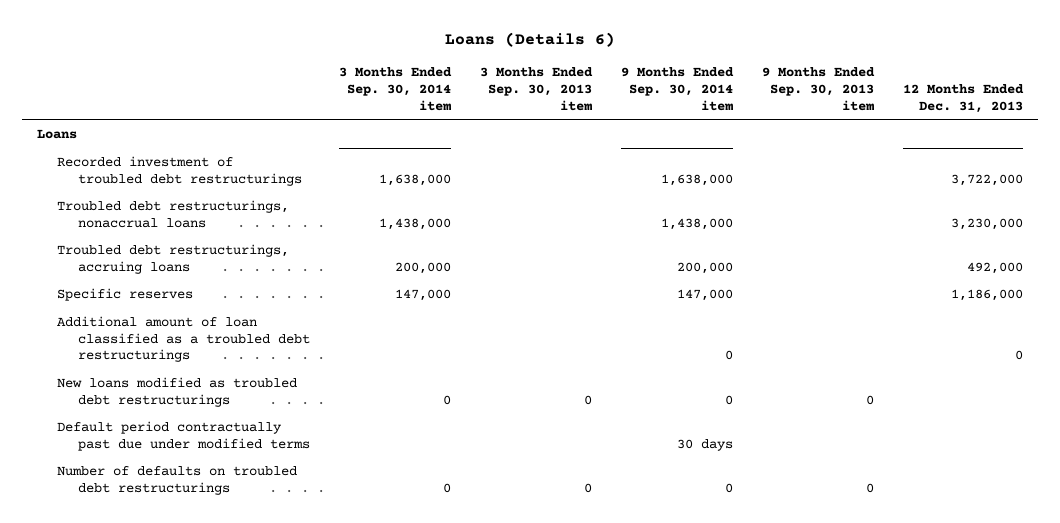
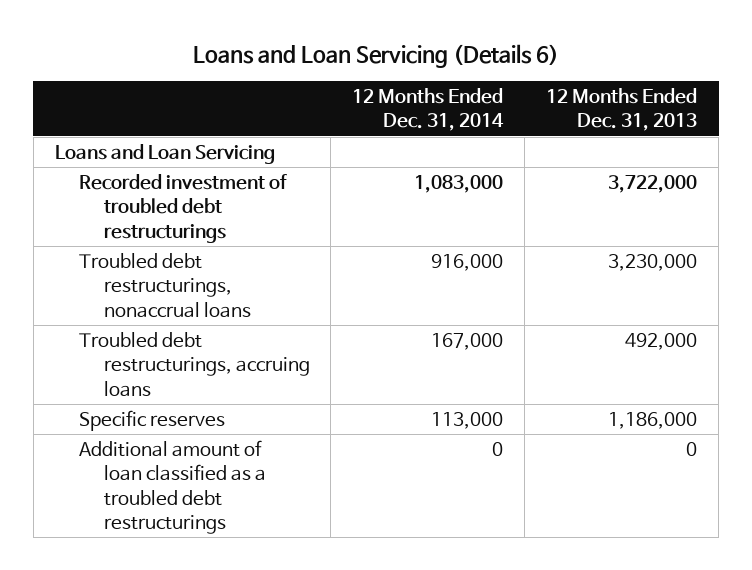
- Loans (Details 6)
+ Loans and Loan Servicing (Details 6)
- | 3 Months Ended Sep. 30, 2014 item | 3 Months Ended Sep. 30, 2013 item | 9 Months Ended Sep. 30, 2014 item | 9 Months Ended Sep. 30, 2013 item | 12 Months Ended Dec. 31, 2013
+ | 12 Months Ended Dec. 31, 2014 | 12 Months Ended Dec. 31, 2013
- Loans
+ Loans and Loan Servicing
- New loans modified as troubled debt restructurings | 0 | 0 | 0 | 0 |
- Default period contractually past due under modified terms | | | 30 days | |
- Number of defaults on troubled debt restructurings | 0 | 0 | 0 | 0 |

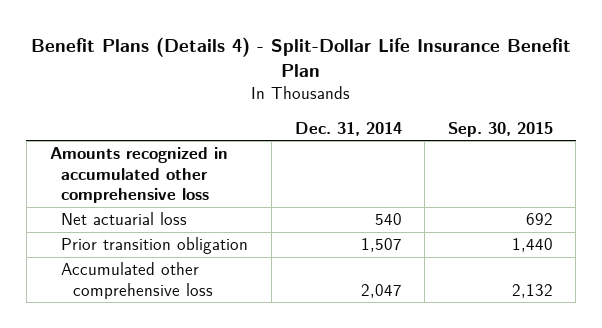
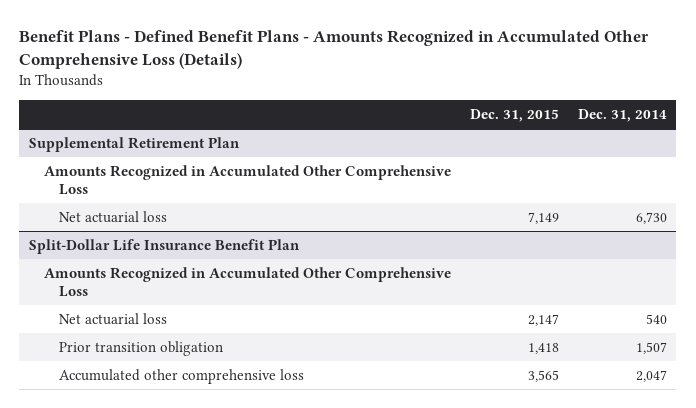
- Benefit Plans (Details 4) - Split-Dollar Life Insurance Benefit Plan
+ Benefit Plans - Defined Benefit Plans - Amounts Recognized in Accumulated Other Comprehensive Loss (Details)
- | Dec. 31, 2014 | Sep. 30, 2015
+ | Dec. 31, 2015 | Dec. 31, 2014
- Amounts recognized in accumulated other comprehensive loss
+ Supplemental Retirement Plan
+ Amounts Recognized in Accumulated Other Comprehensive Loss
+ Net actuarial loss | 7,149 | 6,730
+ Split-Dollar Life Insurance Benefit Plan
+ Amounts Recognized in Accumulated Other Comprehensive Loss

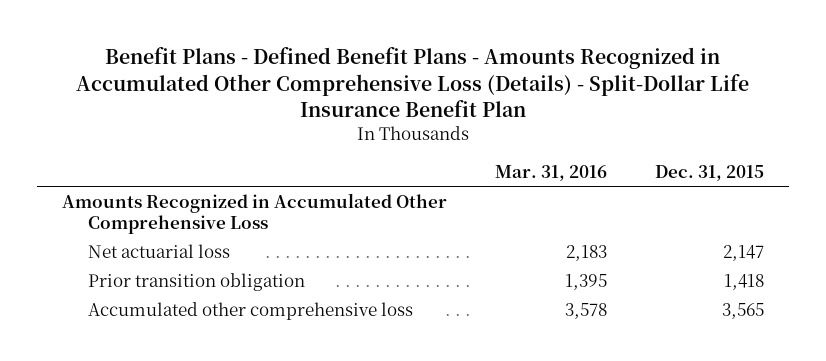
- Benefit Plans - Defined Benefit Plans - Amounts Recognized in Accumulated Other Comprehensive Loss (Details)
+ Benefit Plans - Defined Benefit Plans - Amounts Recognized in Accumulated Other Comprehensive Loss (Details) - Split-Dollar Life Insurance Benefit Plan
- | Dec. 31, 2015 | Dec. 31, 2014
+ | Mar. 31, 2016 | Dec. 31, 2015
- Supplemental Retirement Plan
- Net actuarial loss | 7,149 | 6,730
- Split-Dollar Life Insurance Benefit Plan
- Amounts Recognized in Accumulated Other Comprehensive Loss

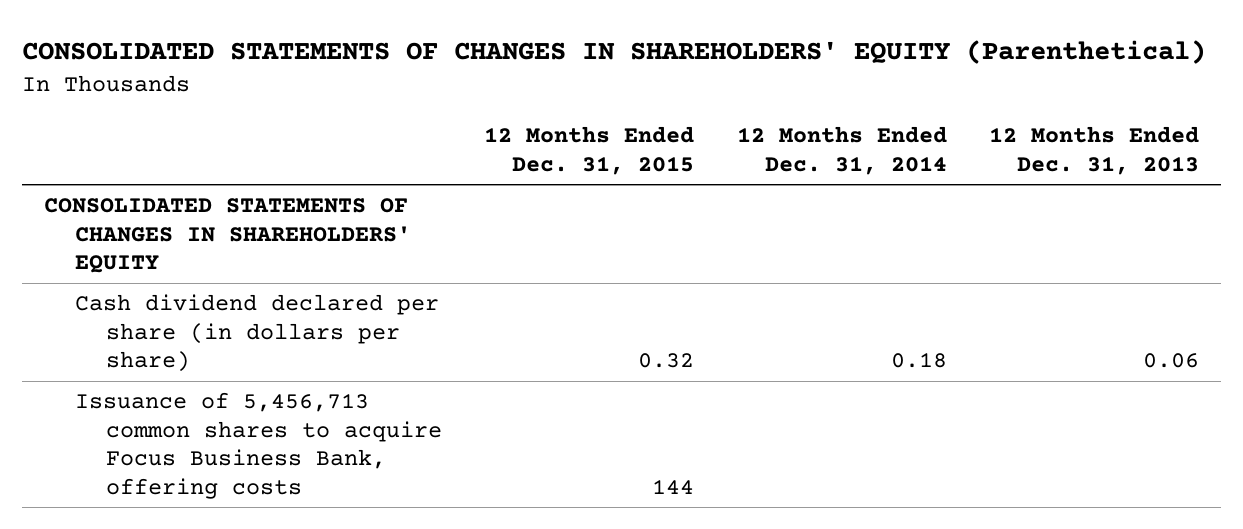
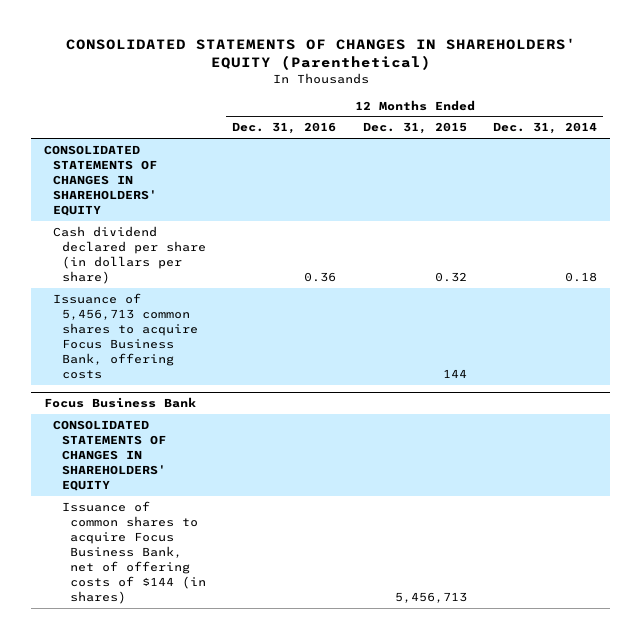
- | 12 Months Ended Dec. 31, 2015 | 12 Months Ended Dec. 31, 2014 | 12 Months Ended Dec. 31, 2013
+ | 12 Months Ended Dec. 31, 2016 | 12 Months Ended Dec. 31, 2015 | 12 Months Ended Dec. 31, 2014
+ Focus Business Bank
+ CONSOLIDATED STATEMENTS OF CHANGES IN SHAREHOLDERS' EQUITY
+ Issuance of common shares to acquire Focus Business Bank, net of offering costs of $144 (in shares) | | 5,456,713 |

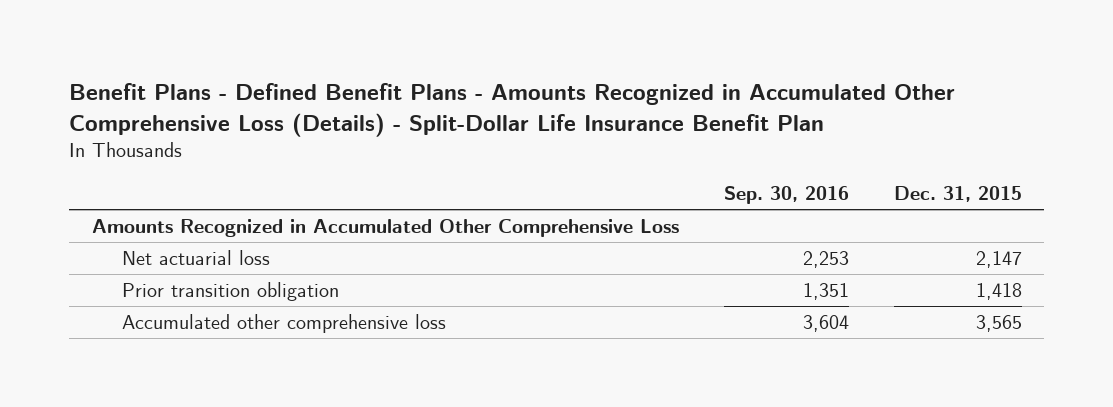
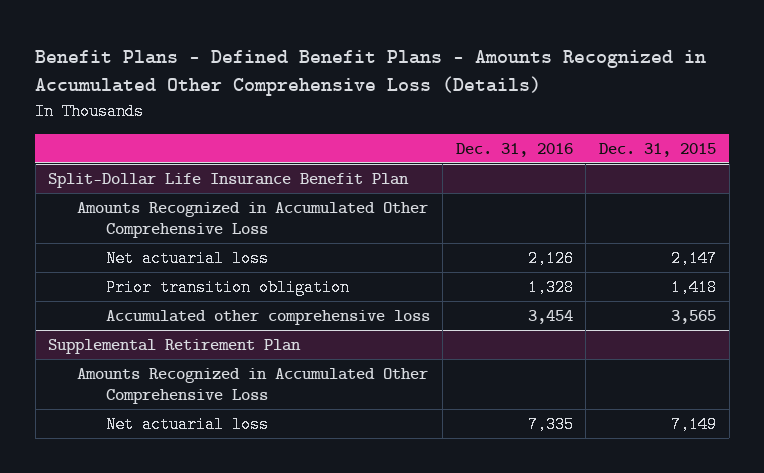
- Benefit Plans - Defined Benefit Plans - Amounts Recognized in Accumulated Other Comprehensive Loss (Details) - Split-Dollar Life Insurance Benefit Plan
+ Benefit Plans - Defined Benefit Plans - Amounts Recognized in Accumulated Other Comprehensive Loss (Details)
- | Sep. 30, 2016 | Dec. 31, 2015
+ | Dec. 31, 2016 | Dec. 31, 2015
+ Split-Dollar Life Insurance Benefit Plan
+ Supplemental Retirement Plan
+ Amounts Recognized in Accumulated Other Comprehensive Loss
+ Net actuarial loss | 7,335 | 7,149

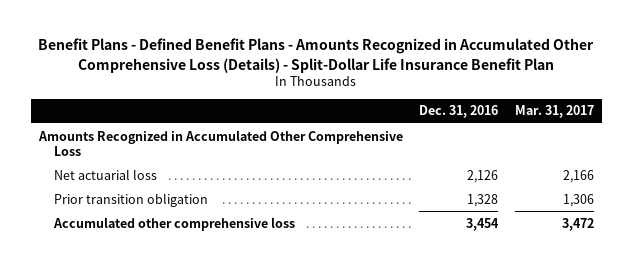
- Benefit Plans - Defined Benefit Plans - Amounts Recognized in Accumulated Other Comprehensive Loss (Details)
+ Benefit Plans - Defined Benefit Plans - Amounts Recognized in Accumulated Other Comprehensive Loss (Details) - Split-Dollar Life Insurance Benefit Plan
- | Dec. 31, 2016 | Dec. 31, 2015
+ | Dec. 31, 2016 | Mar. 31, 2017
- Split-Dollar Life Insurance Benefit Plan
- Supplemental Retirement Plan
- Amounts Recognized in Accumulated Other Comprehensive Loss
- Net actuarial loss | 7,335 | 7,149

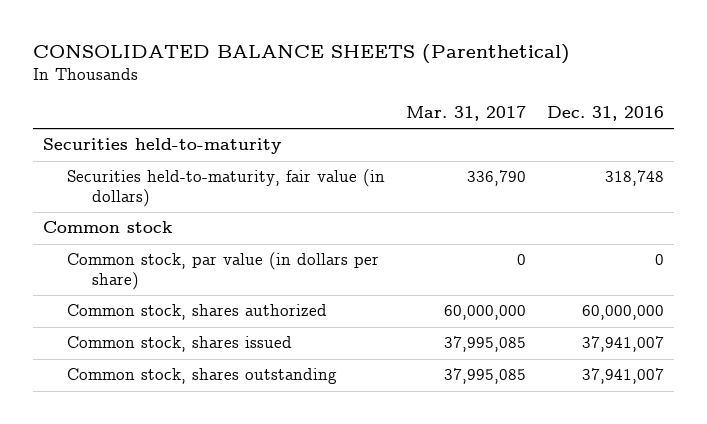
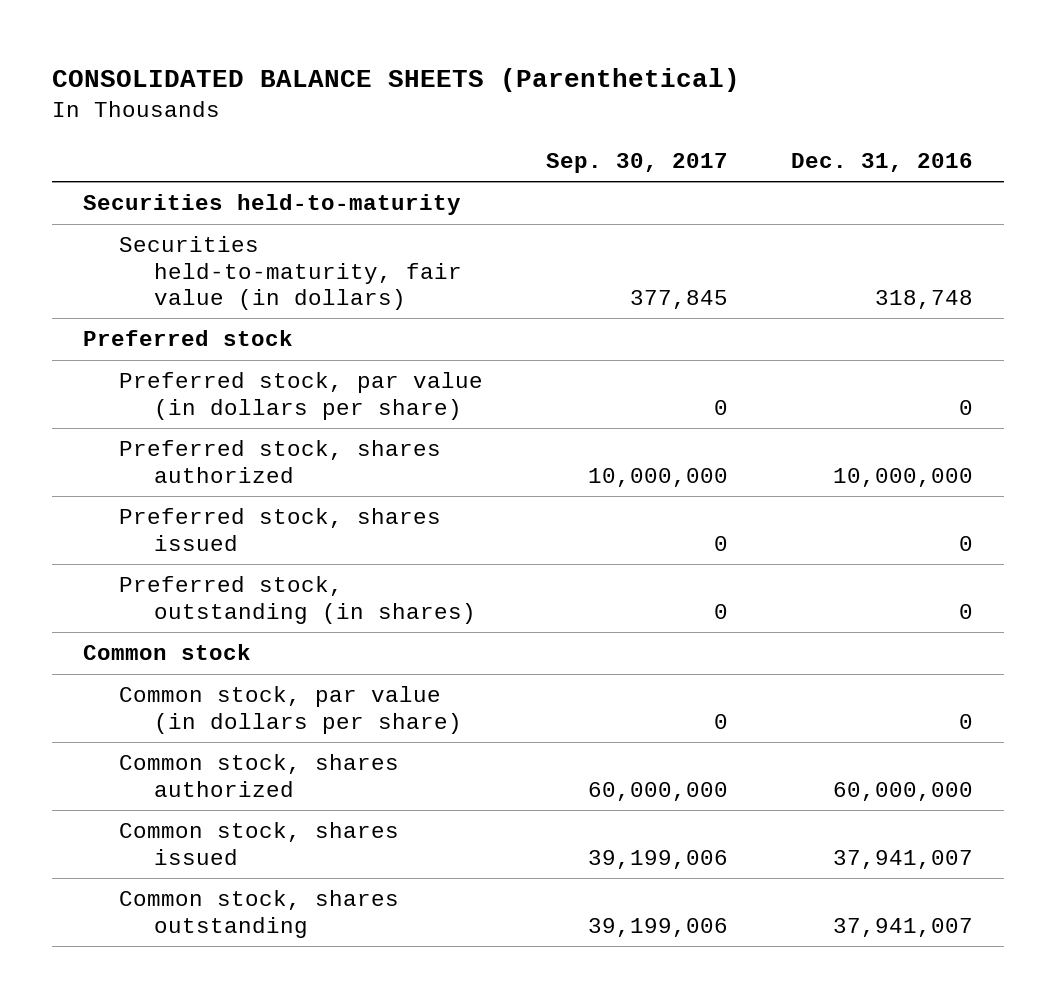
- | Mar. 31, 2017 | Dec. 31, 2016
+ | Sep. 30, 2017 | Dec. 31, 2016
+ Preferred stock
+ Preferred stock, par value (in dollars per share) | 0 | 0
+ Preferred stock, shares authorized | 10,000,000 | 10,000,000
+ Preferred stock, shares issued | 0 | 0
+ Preferred stock, outstanding (in shares) | 0 | 0

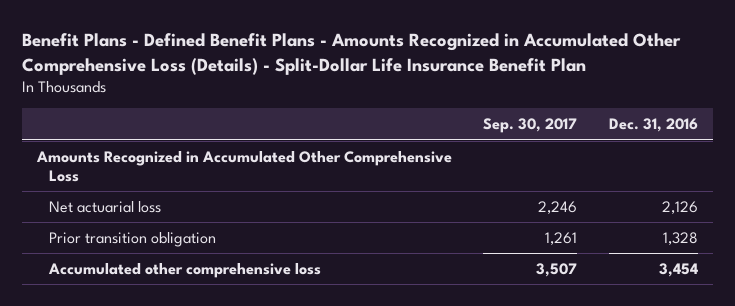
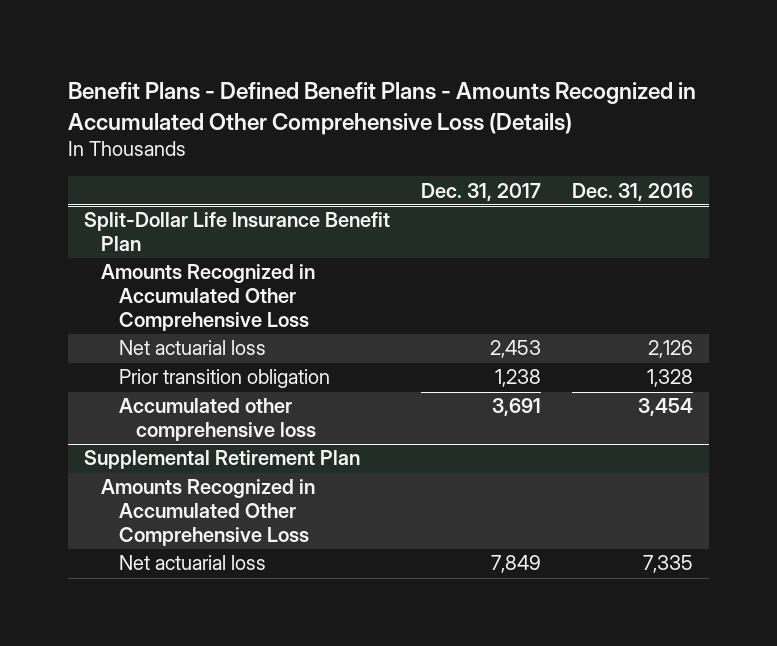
- Benefit Plans - Defined Benefit Plans - Amounts Recognized in Accumulated Other Comprehensive Loss (Details) - Split-Dollar Life Insurance Benefit Plan
+ Benefit Plans - Defined Benefit Plans - Amounts Recognized in Accumulated Other Comprehensive Loss (Details)
- | Sep. 30, 2017 | Dec. 31, 2016
+ | Dec. 31, 2017 | Dec. 31, 2016
+ Split-Dollar Life Insurance Benefit Plan
+ Supplemental Retirement Plan
+ Amounts Recognized in Accumulated Other Comprehensive Loss
+ Net actuarial loss | 7,849 | 7,335

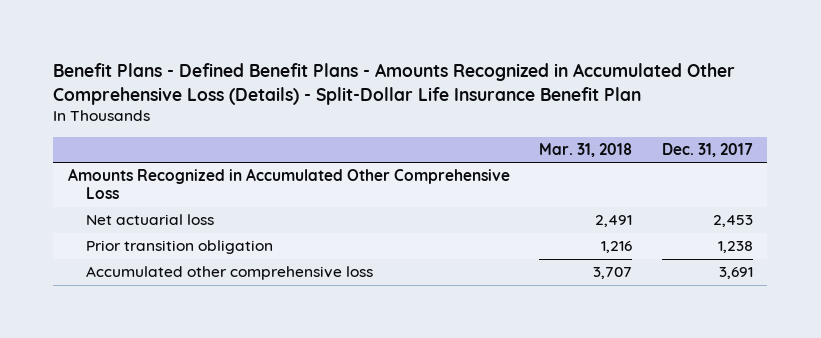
- Benefit Plans - Defined Benefit Plans - Amounts Recognized in Accumulated Other Comprehensive Loss (Details)
+ Benefit Plans - Defined Benefit Plans - Amounts Recognized in Accumulated Other Comprehensive Loss (Details) - Split-Dollar Life Insurance Benefit Plan
- | Dec. 31, 2017 | Dec. 31, 2016
+ | Mar. 31, 2018 | Dec. 31, 2017
- Split-Dollar Life Insurance Benefit Plan
- Supplemental Retirement Plan
- Amounts Recognized in Accumulated Other Comprehensive Loss
- Net actuarial loss | 7,849 | 7,335

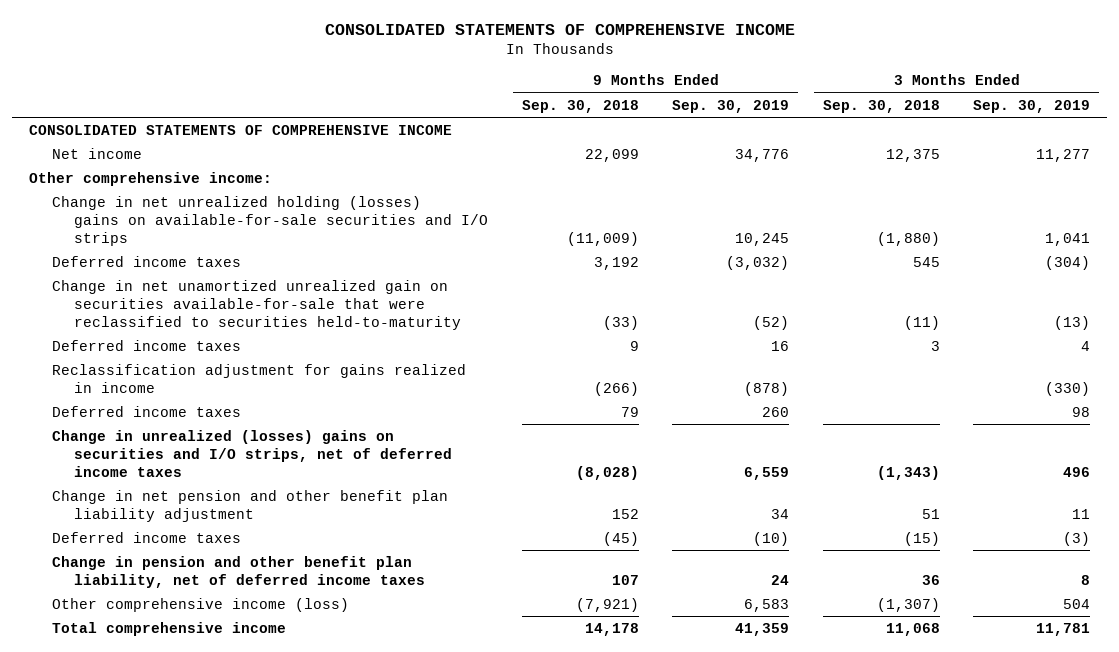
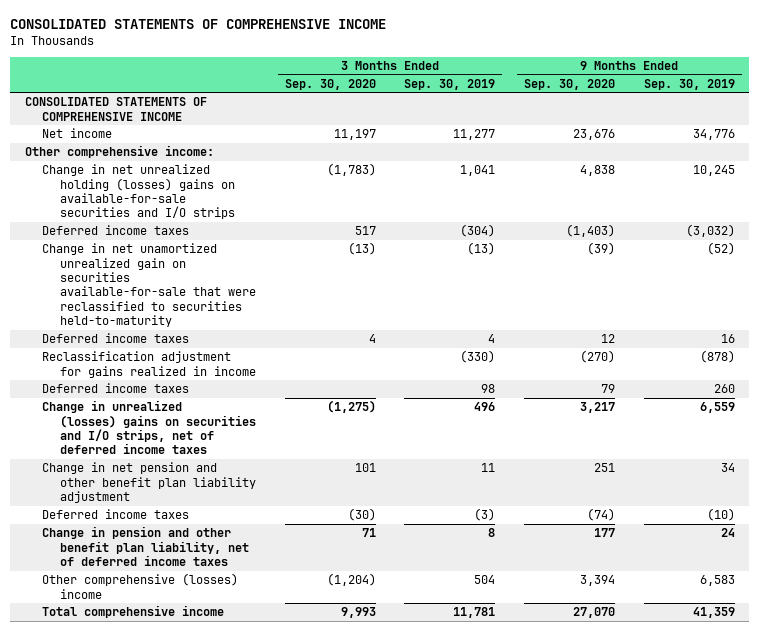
- | 9 Months Ended Sep. 30, 2018 | 9 Months Ended Sep. 30, 2019 | 3 Months Ended Sep. 30, 2018 | 3 Months Ended Sep. 30, 2019
+ | 3 Months Ended Sep. 30, 2020 | 3 Months Ended Sep. 30, 2019 | 9 Months Ended Sep. 30, 2020 | 9 Months Ended Sep. 30, 2019
- Other comprehensive income (loss) | (7,921) | 6,583 | (1,307) | 504
+ Other comprehensive (losses) income | (1,204) | 504 | 3,394 | 6,583

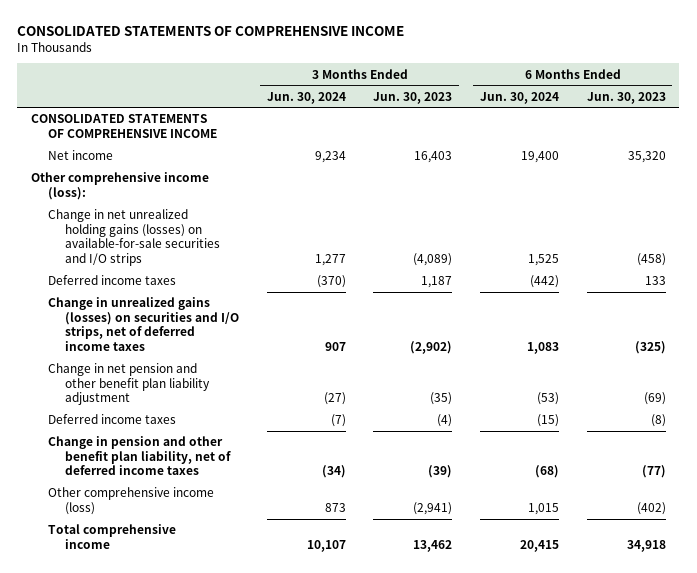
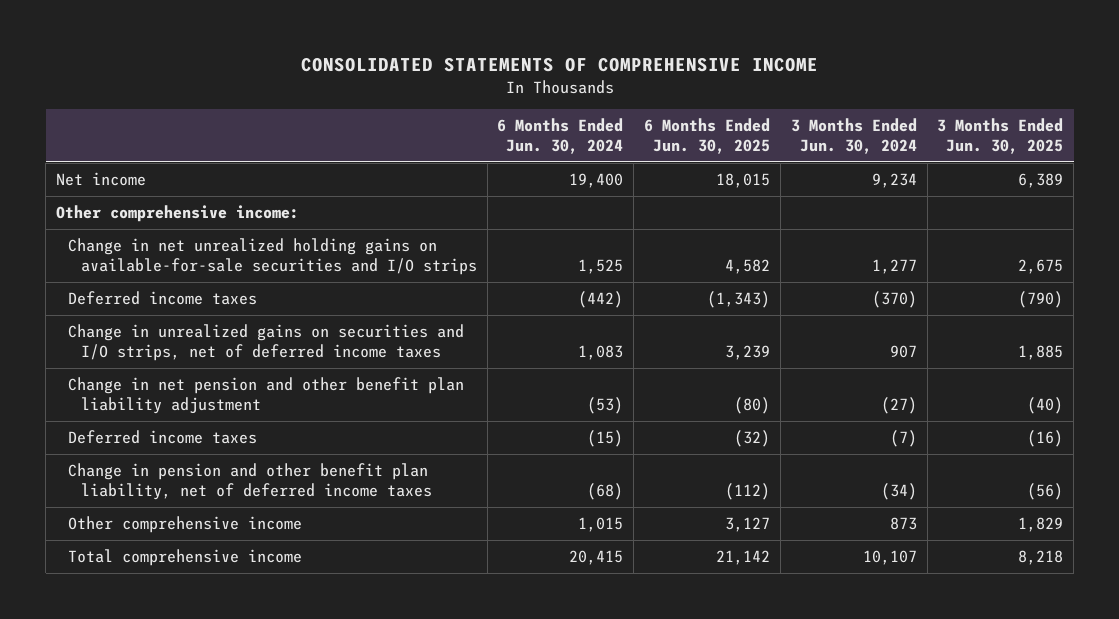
- | 3 Months Ended Jun. 30, 2024 | 3 Months Ended Jun. 30, 2023 | 6 Months Ended Jun. 30, 2024 | 6 Months Ended Jun. 30, 2023
+ | 6 Months Ended Jun. 30, 2024 | 6 Months Ended Jun. 30, 2025 | 3 Months Ended Jun. 30, 2024 | 3 Months Ended Jun. 30, 2025
- CONSOLIDATED STATEMENTS OF COMPREHENSIVE INCOME
- Other comprehensive income (loss):
- Change in net unrealized holding gains (losses) on available-for-sale securities and I/O strips | 1,277 | (4,089) | 1,525 | (458)
+ Other comprehensive income:
+ Change in net unrealized holding gains on available-for-sale securities and I/O strips | 1,525 | 4,582 | 1,277 | 2,675
- Change in unrealized gains (losses) on securities and I/O strips, net of deferred income taxes | 907 | (2,902) | 1,083 | (325)
+ Change in unrealized gains on securities and I/O strips, net of deferred income taxes | 1,083 | 3,239 | 907 | 1,885
- Other comprehensive income (loss) | 873 | (2,941) | 1,015 | (402)
+ Other comprehensive income | 1,015 | 3,127 | 873 | 1,829

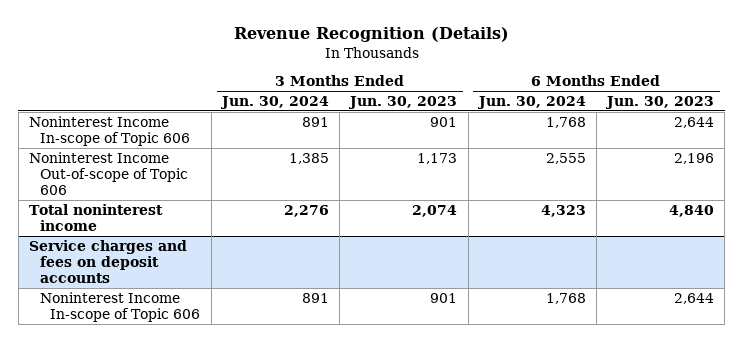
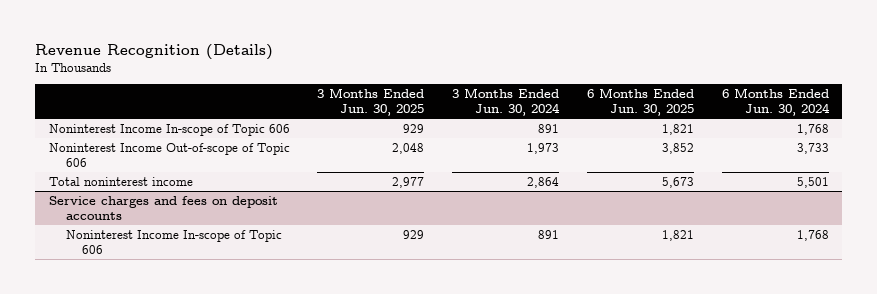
- | 3 Months Ended Jun. 30, 2024 | 3 Months Ended Jun. 30, 2023 | 6 Months Ended Jun. 30, 2024 | 6 Months Ended Jun. 30, 2023
+ | 3 Months Ended Jun. 30, 2025 | 3 Months Ended Jun. 30, 2024 | 6 Months Ended Jun. 30, 2025 | 6 Months Ended Jun. 30, 2024
- Noninterest Income Out-of-scope of Topic 606 | 1,385 | 1,173 | 2,555 | 2,196
- Total noninterest income | 2,276 | 2,074 | 4,323 | 4,840
+ Noninterest Income Out-of-scope of Topic 606 | 2,048 | 1,973 | 3,852 | 3,733
+ Total noninterest income | 2,977 | 2,864 | 5,673 | 5,501

